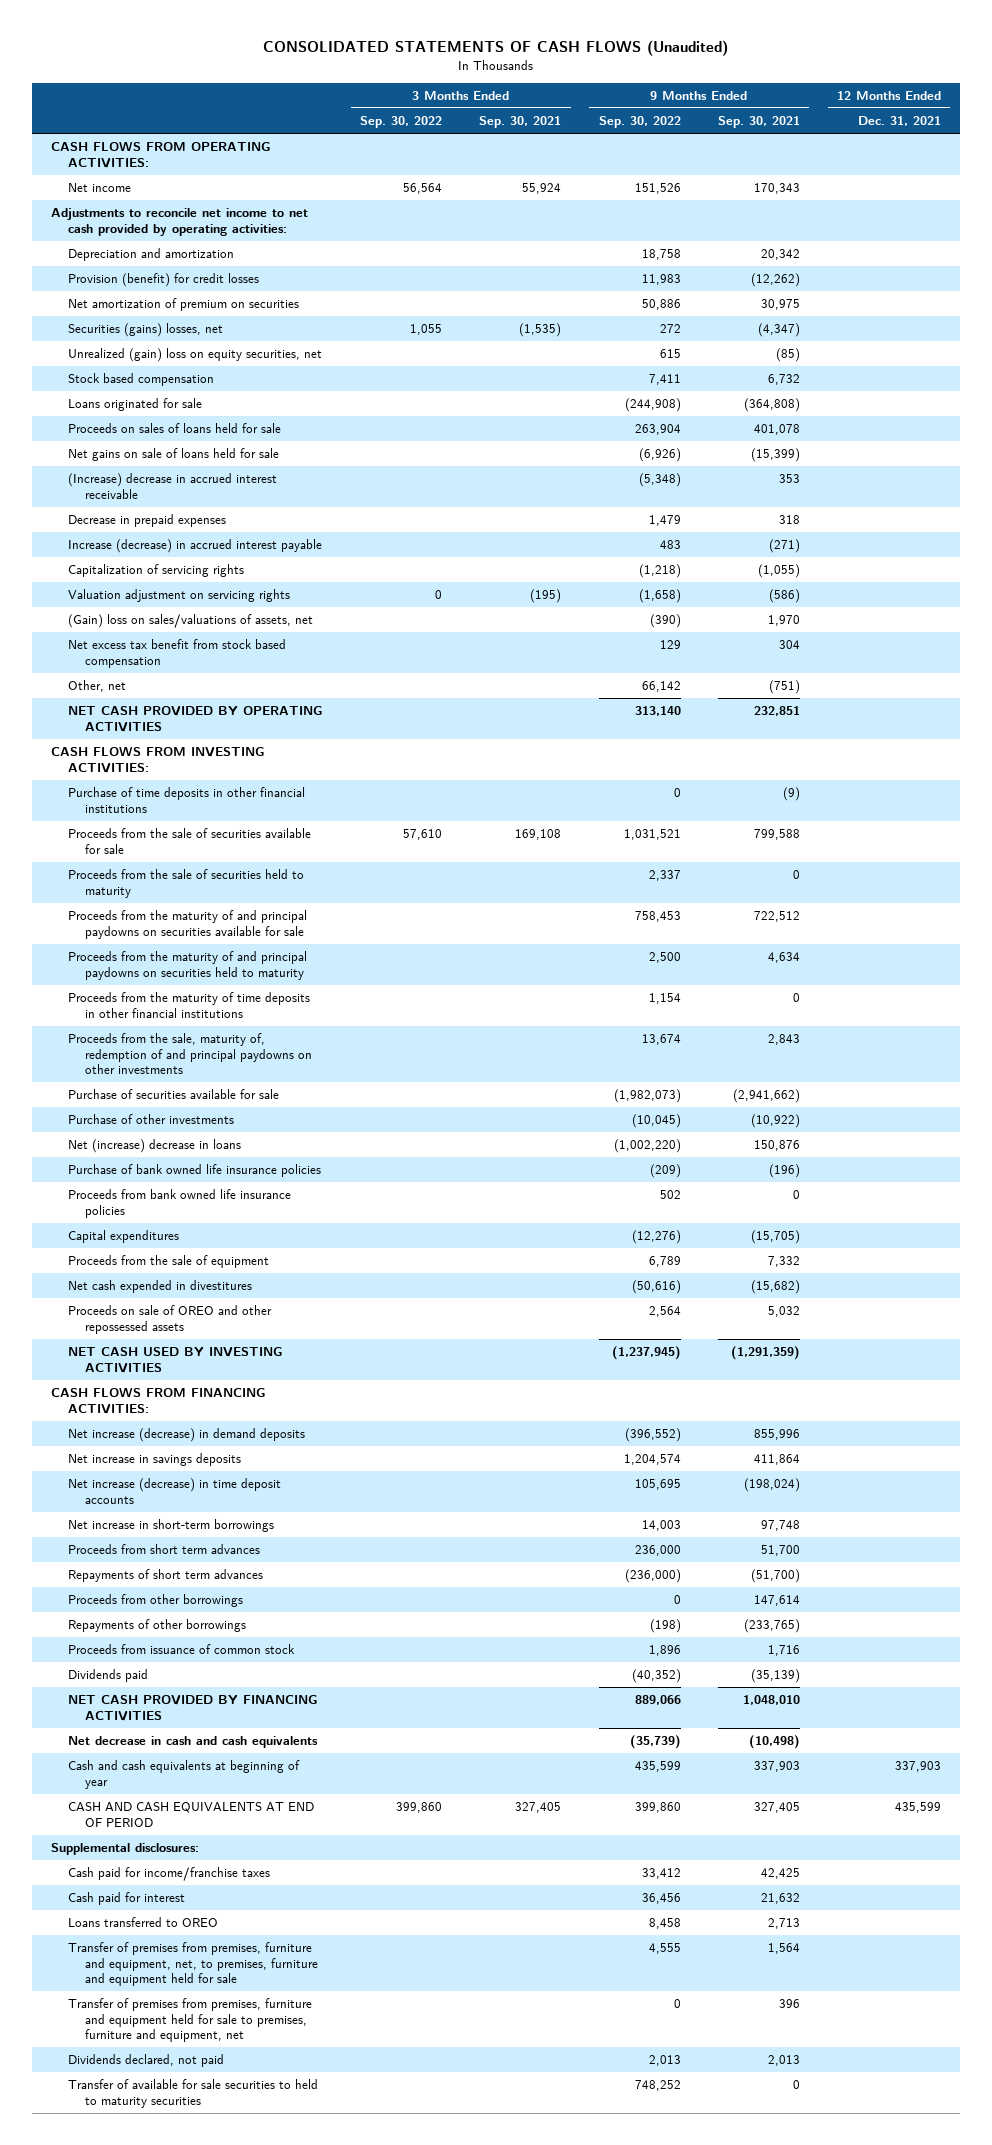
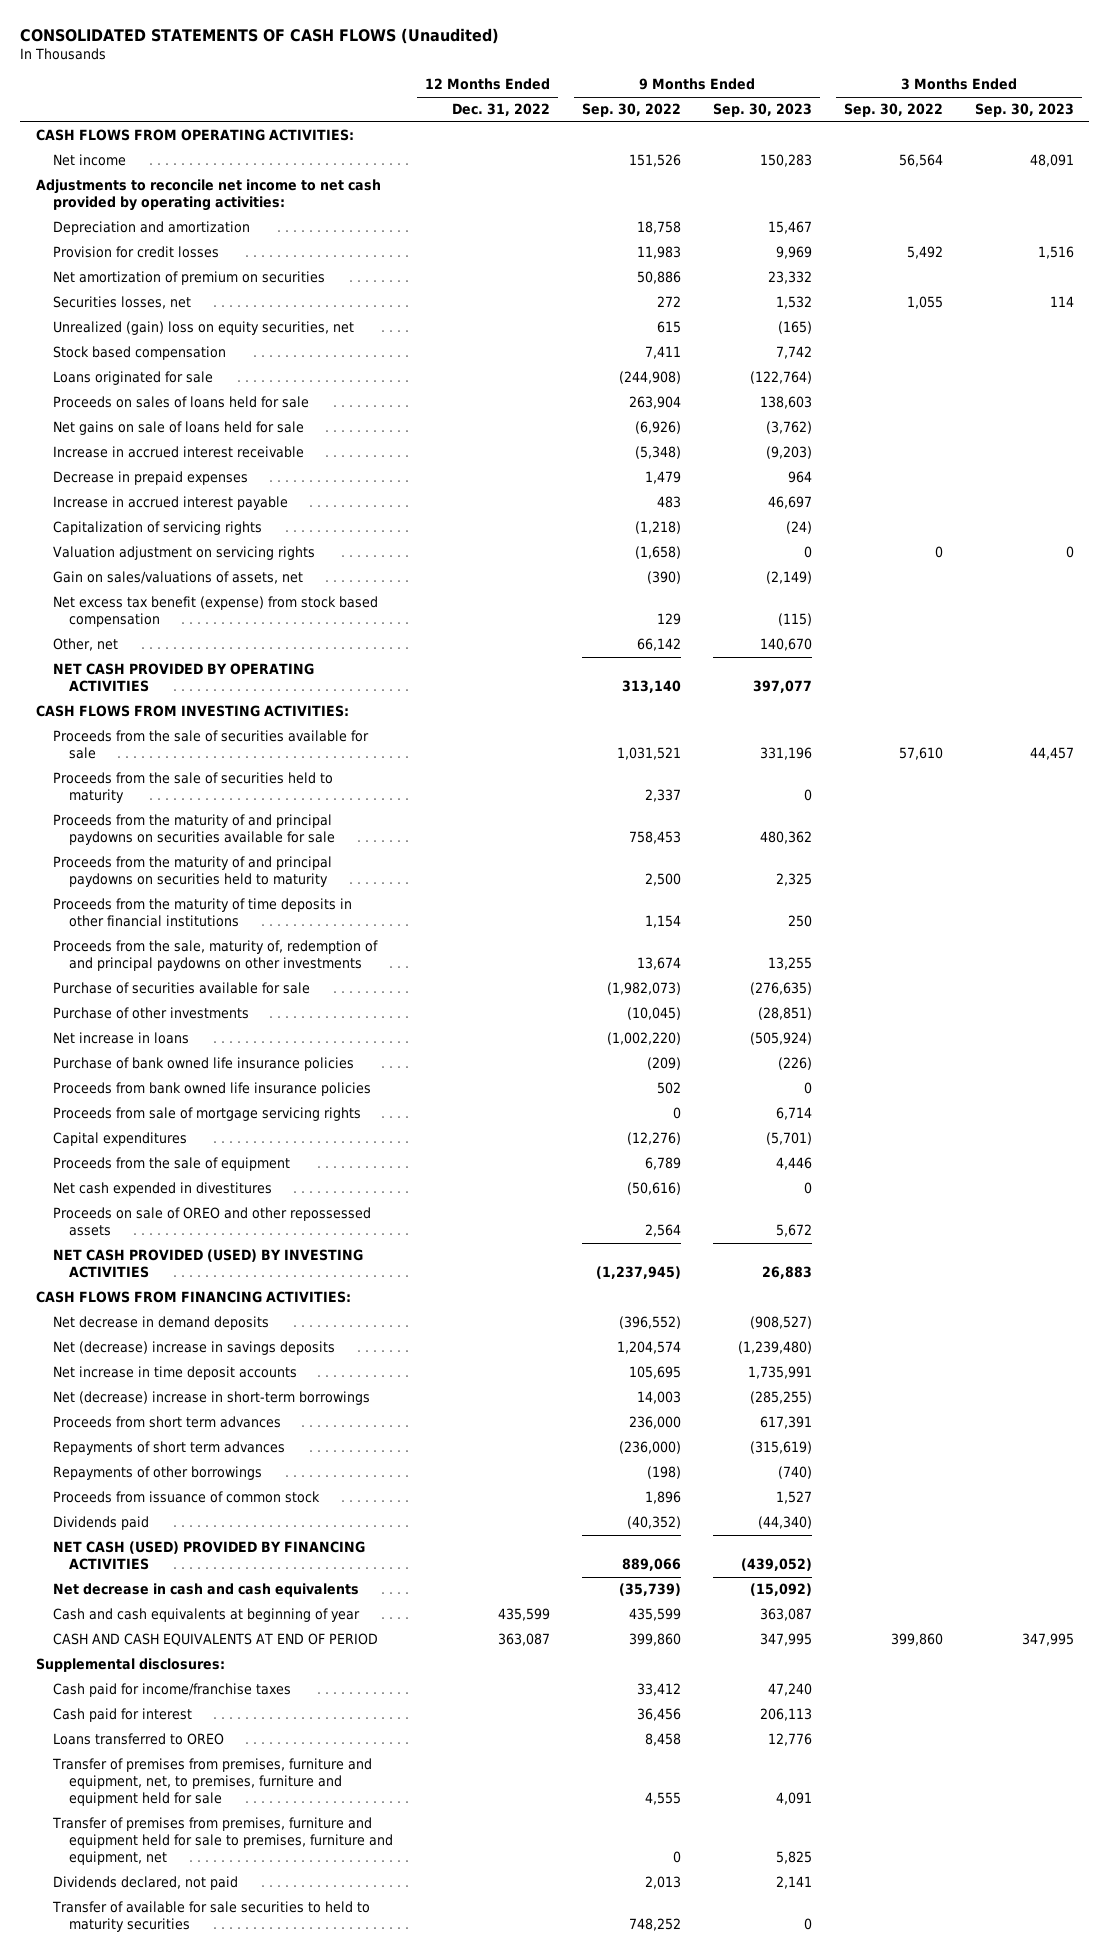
- | 3 Months Ended Sep. 30, 2022 | 3 Months Ended Sep. 30, 2021 | 9 Months Ended Sep. 30, 2022 | 9 Months Ended Sep. 30, 2021 | 12 Months Ended Dec. 31, 2021
+ | 12 Months Ended Dec. 31, 2022 | 9 Months Ended Sep. 30, 2022 | 9 Months Ended Sep. 30, 2023 | 3 Months Ended Sep. 30, 2022 | 3 Months Ended Sep. 30, 2023
- Provision (benefit) for credit losses | | | 11,983 | (12,262) |
+ Provision for credit losses | | 11,983 | 9,969 | 5,492 | 1,516
- Securities (gains) losses, net | 1,055 | (1,535) | 272 | (4,347) |
+ Securities losses, net | | 272 | 1,532 | 1,055 | 114
- (Increase) decrease in accrued interest receivable | | | (5,348) | 353 |
+ Increase in accrued interest receivable | | (5,348) | (9,203) | |
- Increase (decrease) in accrued interest payable | | | 483 | (271) |
+ Increase in accrued interest payable | | 483 | 46,697 | |
- (Gain) loss on sales/valuations of assets, net | | | (390) | 1,970 |
- Net excess tax benefit from stock based compensation | | | 129 | 304 |
+ Gain on sales/valuations of assets, net | | (390) | (2,149) | |
+ Net excess tax benefit (expense) from stock based compensation | | 129 | (115) | |
- Purchase of time deposits in other financial institutions | | | 0 | (9) |
- Net (increase) decrease in loans | | | (1,002,220) | 150,876 |
+ Net increase in loans | | (1,002,220) | (505,924) | |
+ Proceeds from sale of mortgage servicing rights | | 0 | 6,714 | |
- NET CASH USED BY INVESTING ACTIVITIES | | | (1,237,945) | (1,291,359) |
+ NET CASH PROVIDED (USED) BY INVESTING ACTIVITIES | | (1,237,945) | 26,883 | |
- Net increase (decrease) in demand deposits | | | (396,552) | 855,996 |
- Net increase in savings deposits | | | 1,204,574 | 411,864 |
- Net increase (decrease) in time deposit accounts | | | 105,695 | (198,024) |
- Net increase in short-term borrowings | | | 14,003 | 97,748 |
+ Net decrease in demand deposits | | (396,552) | (908,527) | |
+ Net (decrease) increase in savings deposits | | 1,204,574 | (1,239,480) | |
+ Net increase in time deposit accounts | | 105,695 | 1,735,991 | |
+ Net (decrease) increase in short-term borrowings | | 14,003 | (285,255) | |
- Proceeds from other borrowings | | | 0 | 147,614 |
- NET CASH PROVIDED BY FINANCING ACTIVITIES | | | 889,066 | 1,048,010 |
+ NET CASH (USED) PROVIDED BY FINANCING ACTIVITIES | | 889,066 | (439,052) | |

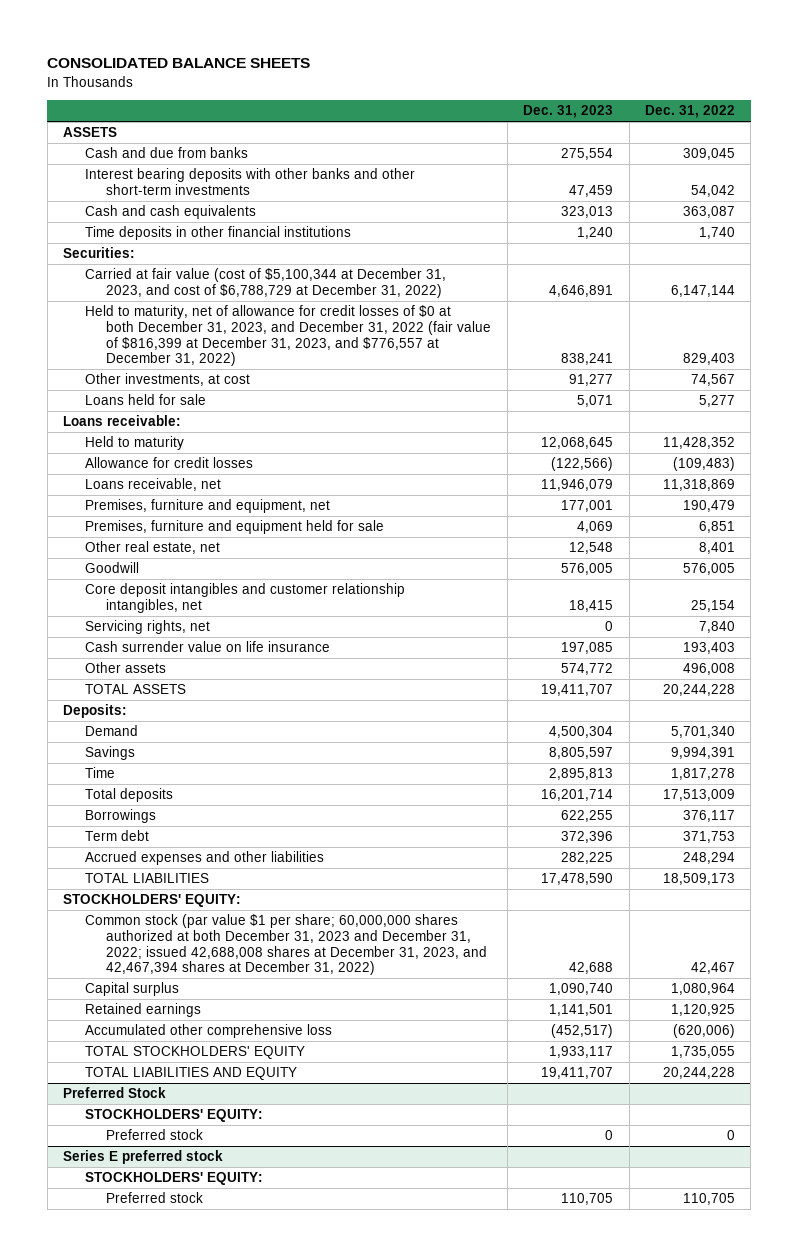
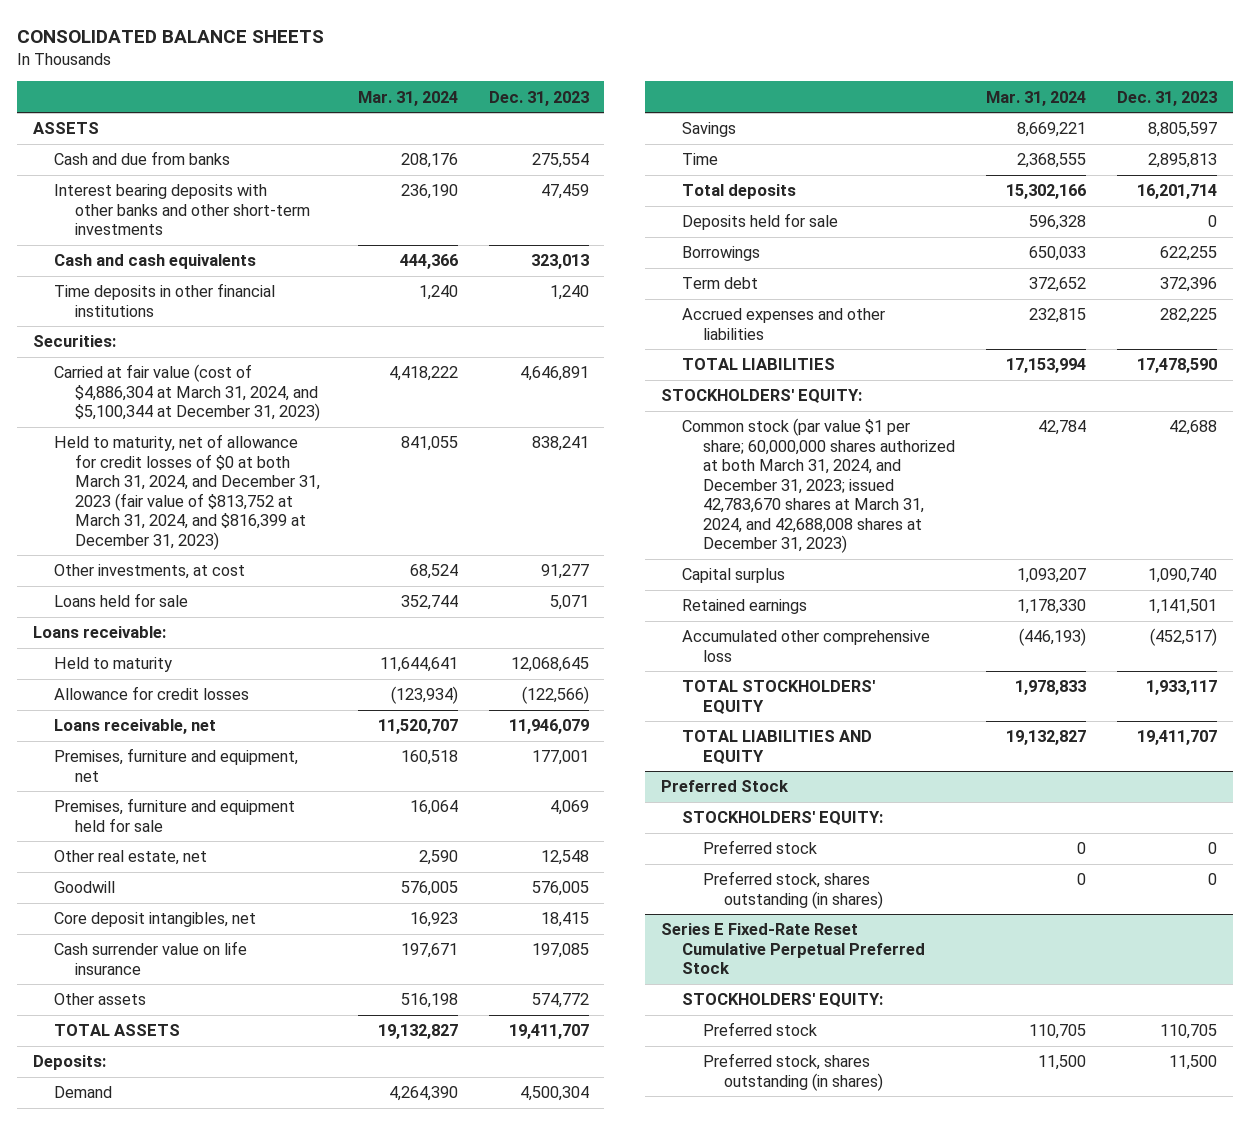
- | Dec. 31, 2023 | Dec. 31, 2022
+ | Mar. 31, 2024 | Dec. 31, 2023
- Carried at fair value (cost of $5,100,344 at December 31, 2023, and cost of $6,788,729 at December 31, 2022) | 4,646,891 | 6,147,144
- Held to maturity, net of allowance for credit losses of $0 at both December 31, 2023, and December 31, 2022 (fair value of $816,399 at December 31, 2023, and $776,557 at December 31, 2022) | 838,241 | 829,403
+ Carried at fair value (cost of $4,886,304 at March 31, 2024, and $5,100,344 at December 31, 2023) | 4,418,222 | 4,646,891
+ Held to maturity, net of allowance for credit losses of $0 at both March 31, 2024, and December 31, 2023 (fair value of $813,752 at March 31, 2024, and $816,399 at December 31, 2023) | 841,055 | 838,241
- Core deposit intangibles and customer relationship intangibles, net | 18,415 | 25,154
- Servicing rights, net | 0 | 7,840
+ Core deposit intangibles, net | 16,923 | 18,415
+ Deposits held for sale | 596,328 | 0
- Common stock (par value $1 per share; 60,000,000 shares authorized at both December 31, 2023 and December 31, 2022; issued 42,688,008 shares at December 31, 2023, and 42,467,394 shares at December 31, 2022) | 42,688 | 42,467
+ Common stock (par value $1 per share; 60,000,000 shares authorized at both March 31, 2024, and December 31, 2023; issued 42,783,670 shares at March 31, 2024, and 42,688,008 shares at December 31, 2023) | 42,784 | 42,688
- Series E preferred stock
@ Preferred Stock
+ Preferred stock, shares outstanding (in shares) | 0 | 0
+ Series E Fixed-Rate Reset Cumulative Perpetual Preferred Stock
+ Preferred stock, shares outstanding (in shares) | 11,500 | 11,500

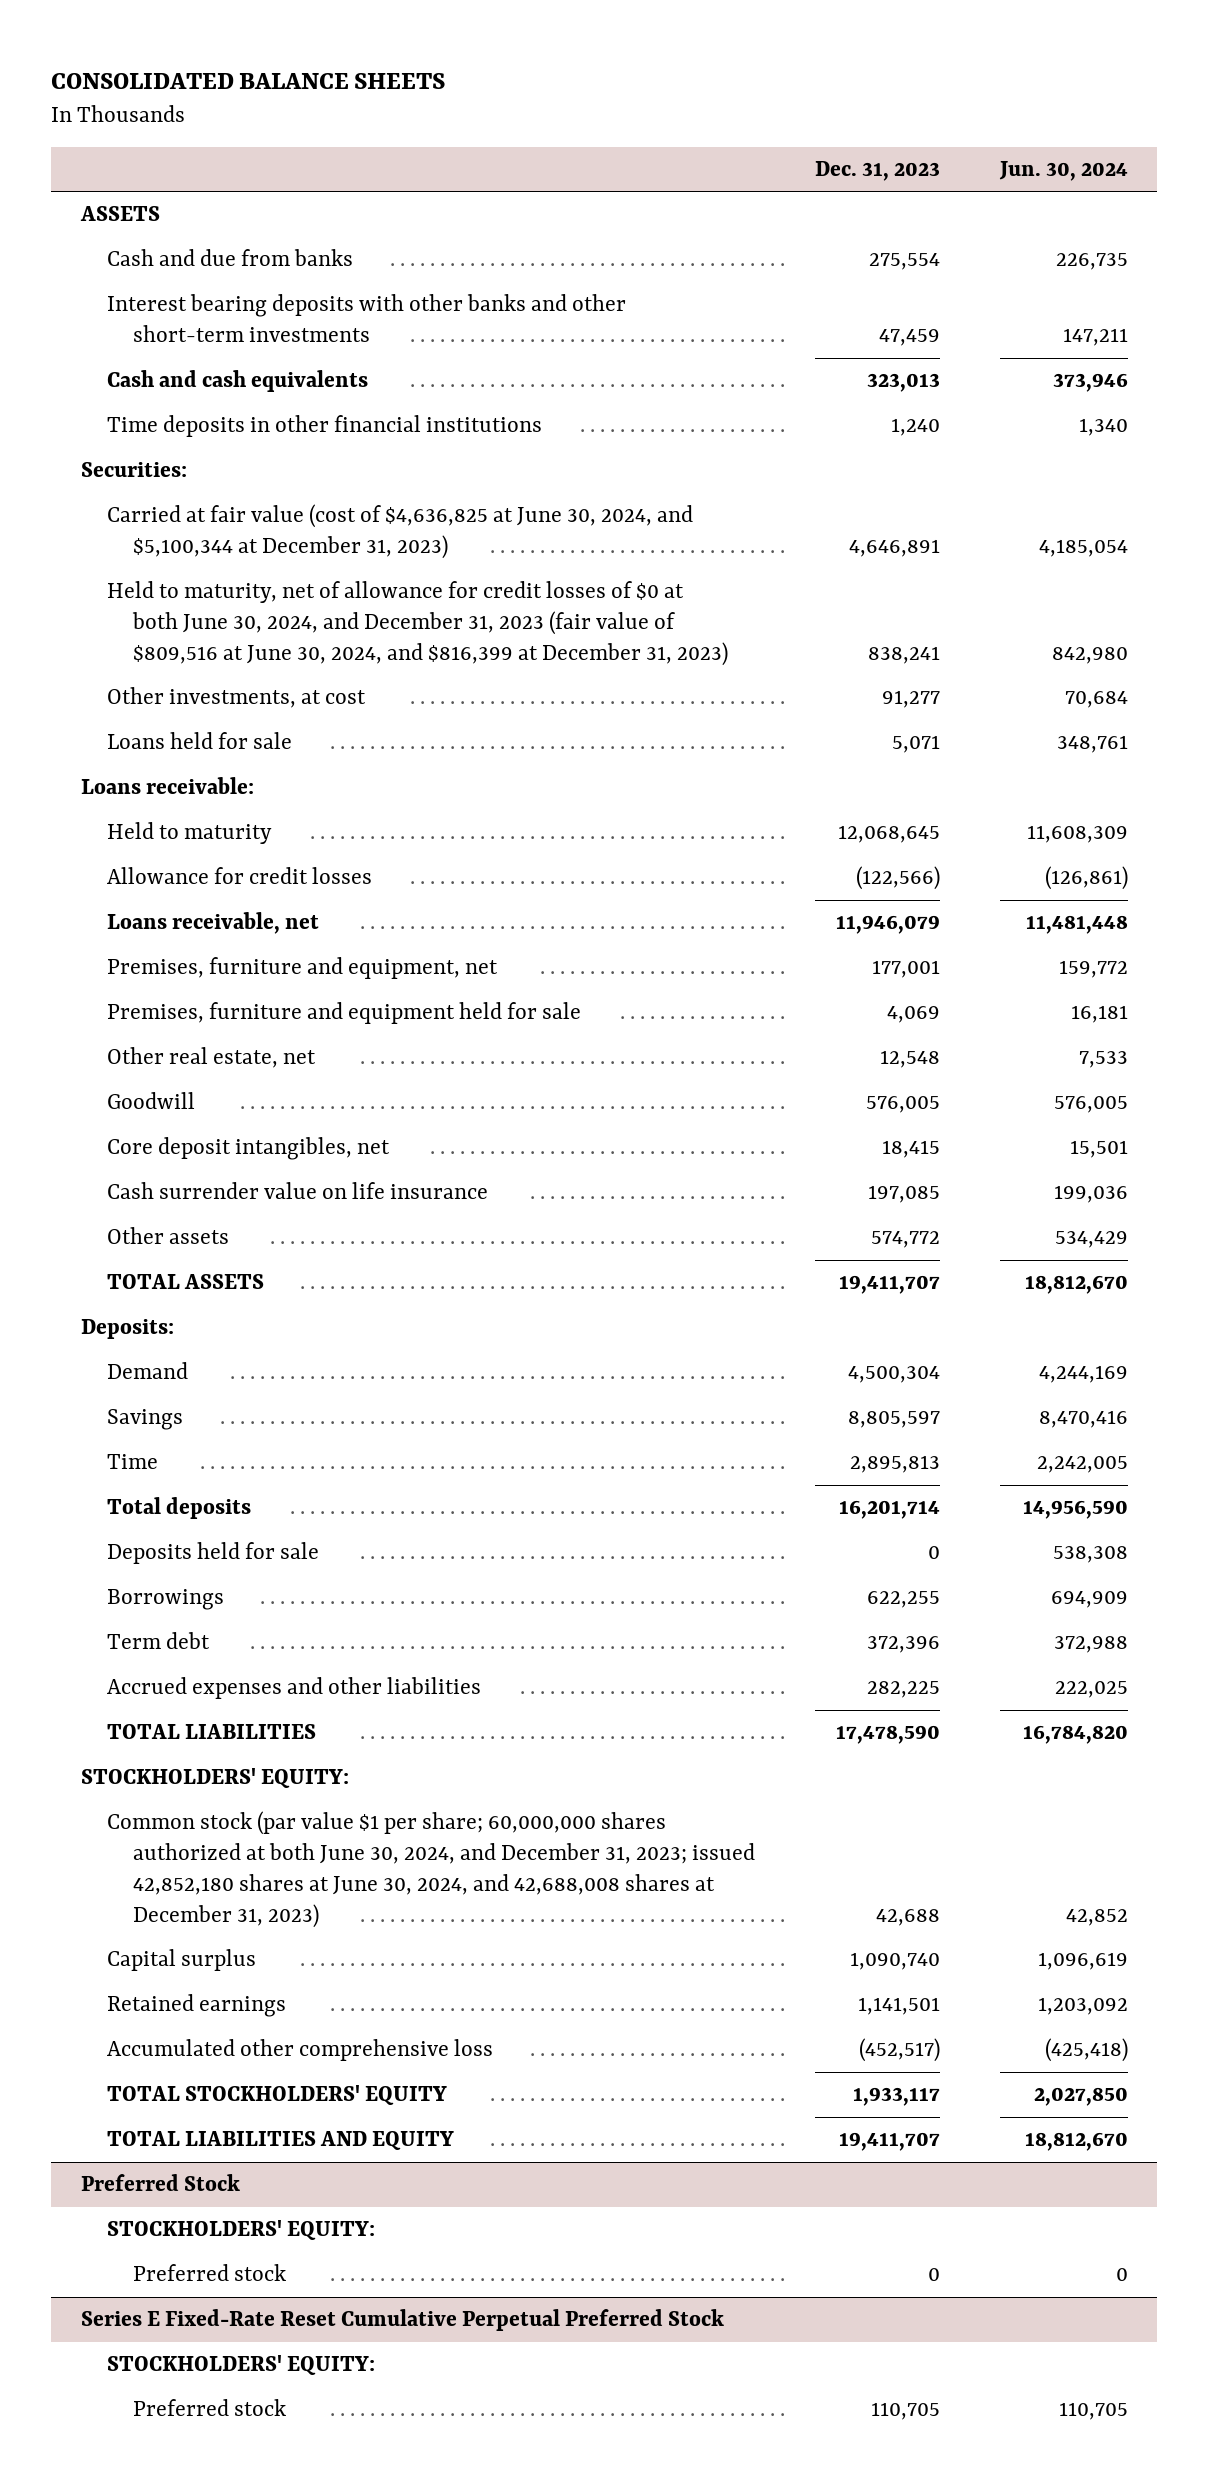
- | Mar. 31, 2024 | Dec. 31, 2023
+ | Dec. 31, 2023 | Jun. 30, 2024
- Carried at fair value (cost of $4,886,304 at March 31, 2024, and $5,100,344 at December 31, 2023) | 4,418,222 | 4,646,891
- Held to maturity, net of allowance for credit losses of $0 at both March 31, 2024, and December 31, 2023 (fair value of $813,752 at March 31, 2024, and $816,399 at December 31, 2023) | 841,055 | 838,241
+ Carried at fair value (cost of $4,636,825 at June 30, 2024, and $5,100,344 at December 31, 2023) | 4,646,891 | 4,185,054
+ Held to maturity, net of allowance for credit losses of $0 at both June 30, 2024, and December 31, 2023 (fair value of $809,516 at June 30, 2024, and $816,399 at December 31, 2023) | 838,241 | 842,980
- Common stock (par value $1 per share; 60,000,000 shares authorized at both March 31, 2024, and December 31, 2023; issued 42,783,670 shares at March 31, 2024, and 42,688,008 shares at December 31, 2023) | 42,784 | 42,688
+ Common stock (par value $1 per share; 60,000,000 shares authorized at both June 30, 2024, and December 31, 2023; issued 42,852,180 shares at June 30, 2024, and 42,688,008 shares at December 31, 2023) | 42,688 | 42,852
@ Preferred Stock
- Preferred stock, shares outstanding (in shares) | 0 | 0
@ Series E Fixed-Rate Reset Cumulative Perpetual Preferred Stock
- Preferred stock, shares outstanding (in shares) | 11,500 | 11,500

